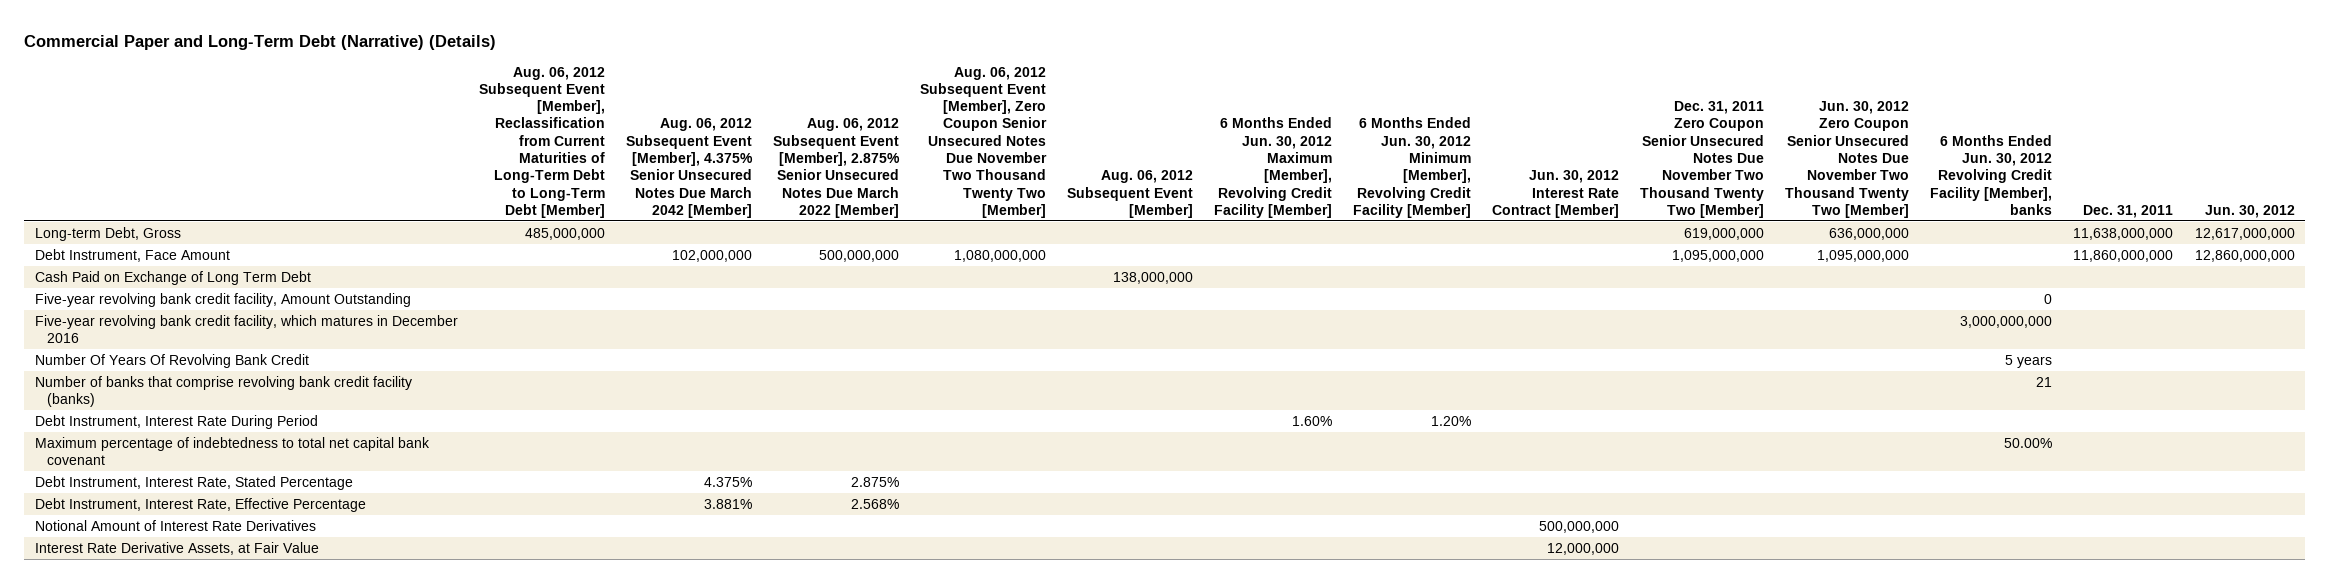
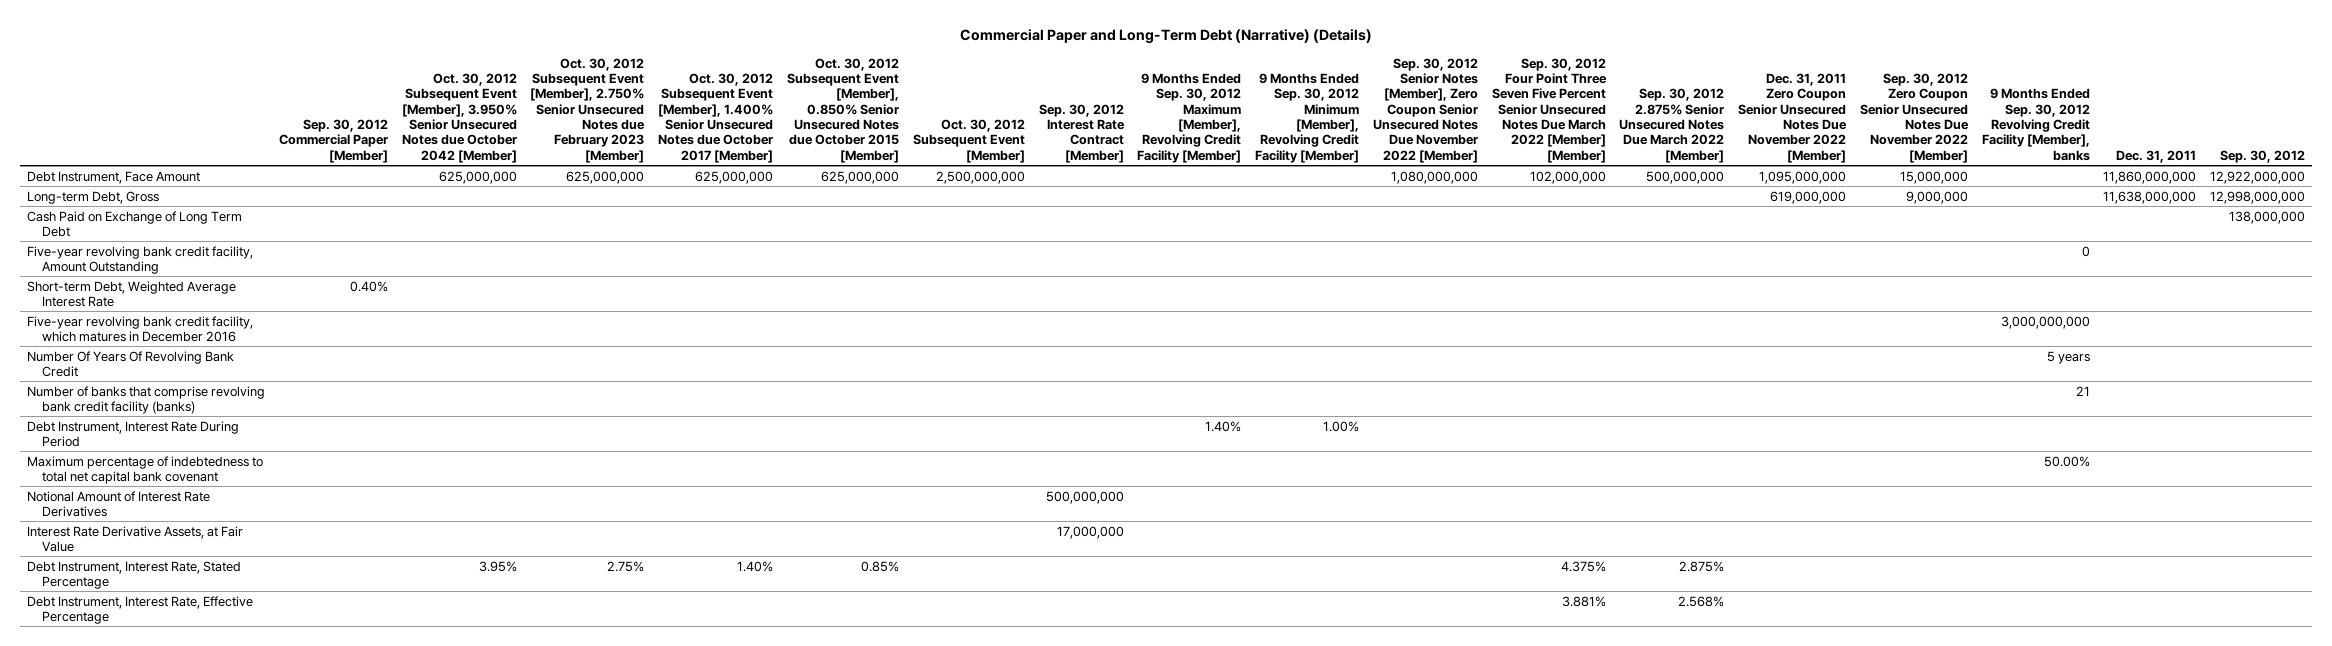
- | Aug. 06, 2012 Subsequent Event [Member], Reclassification from Current Maturities of Long-Term Debt to Long-Term Debt [Member] | Aug. 06, 2012 Subsequent Event [Member], 4.375% Senior Unsecured Notes Due March 2042 [Member] | Aug. 06, 2012 Subsequent Event [Member], 2.875% Senior Unsecured Notes Due March 2022 [Member] | Aug. 06, 2012 Subsequent Event [Member], Zero Coupon Senior Unsecured Notes Due November Two Thousand Twenty Two [Member] | Aug. 06, 2012 Subsequent Event [Member] | 6 Months Ended Jun. 30, 2012 Maximum [Member], Revolving Credit Facility [Member] | 6 Months Ended Jun. 30, 2012 Minimum [Member], Revolving Credit Facility [Member] | Jun. 30, 2012 Interest Rate Contract [Member] | Dec. 31, 2011 Zero Coupon Senior Unsecured Notes Due November Two Thousand Twenty Two [Member] | Jun. 30, 2012 Zero Coupon Senior Unsecured Notes Due November Two Thousand Twenty Two [Member] | 6 Months Ended Jun. 30, 2012 Revolving Credit Facility [Member], banks | Dec. 31, 2011 | Jun. 30, 2012
+ | Sep. 30, 2012 Commercial Paper [Member] | Oct. 30, 2012 Subsequent Event [Member], 3.950% Senior Unsecured Notes due October 2042 [Member] | Oct. 30, 2012 Subsequent Event [Member], 2.750% Senior Unsecured Notes due February 2023 [Member] | Oct. 30, 2012 Subsequent Event [Member], 1.400% Senior Unsecured Notes due October 2017 [Member] | Oct. 30, 2012 Subsequent Event [Member], 0.850% Senior Unsecured Notes due October 2015 [Member] | Oct. 30, 2012 Subsequent Event [Member] | Sep. 30, 2012 Interest Rate Contract [Member] | 9 Months Ended Sep. 30, 2012 Maximum [Member], Revolving Credit Facility [Member] | 9 Months Ended Sep. 30, 2012 Minimum [Member], Revolving Credit Facility [Member] | Sep. 30, 2012 Senior Notes [Member], Zero Coupon Senior Unsecured Notes Due November 2022 [Member] | Sep. 30, 2012 Four Point Three Seven Five Percent Senior Unsecured Notes Due March 2022 [Member] [Member] | Sep. 30, 2012 2.875% Senior Unsecured Notes Due March 2022 [Member] | Dec. 31, 2011 Zero Coupon Senior Unsecured Notes Due November 2022 [Member] | Sep. 30, 2012 Zero Coupon Senior Unsecured Notes Due November 2022 [Member] | 9 Months Ended Sep. 30, 2012 Revolving Credit Facility [Member], banks | Dec. 31, 2011 | Sep. 30, 2012
moved down: Long-term Debt, Gross | | | | | | | | | | | | | 619,000,000 | 9,000,000 | | 11,638,000,000 | 12,998,000,000
+ Short-term Debt, Weighted Average Interest Rate | 0.40% | | | | | | | | | | | | | | | |
moved down: Debt Instrument, Interest Rate, Stated Percentage | | 3.95% | 2.75% | 1.40% | 0.85% | | | | | | 4.375% | 2.875% | | | | |
moved down: Debt Instrument, Interest Rate, Effective Percentage | | | | | | | | | | | 3.881% | 2.568% | | | | |

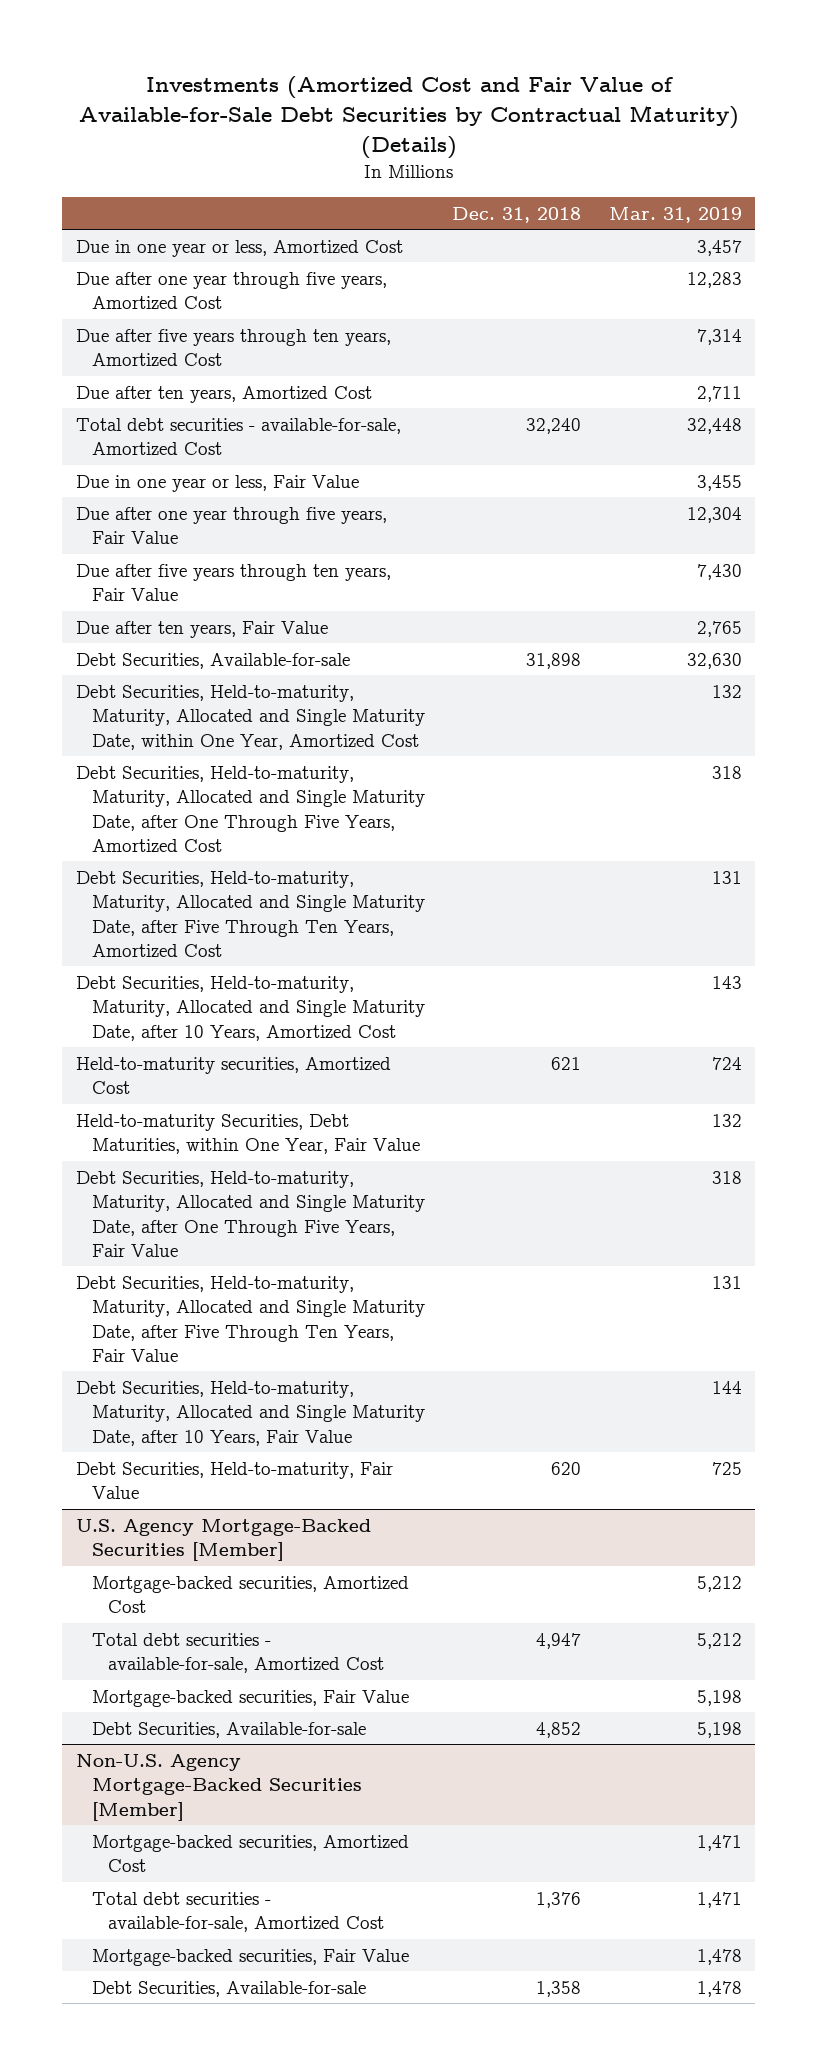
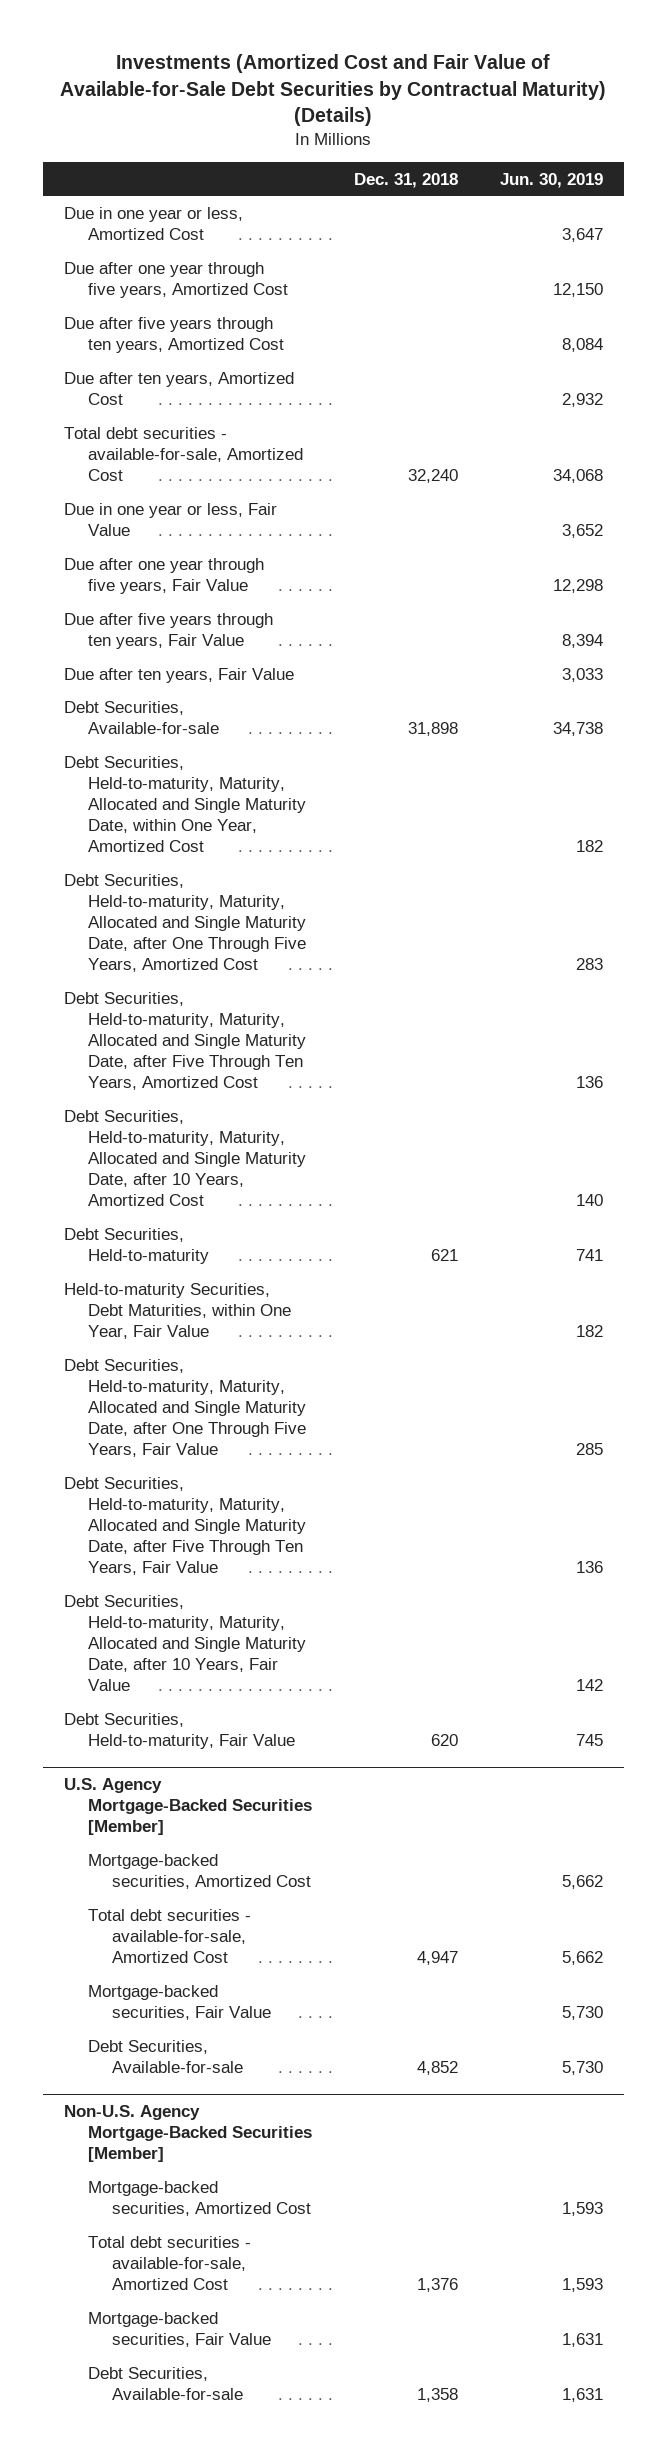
- | Dec. 31, 2018 | Mar. 31, 2019
+ | Dec. 31, 2018 | Jun. 30, 2019
- Held-to-maturity securities, Amortized Cost | 621 | 724
+ Debt Securities, Held-to-maturity | 621 | 741

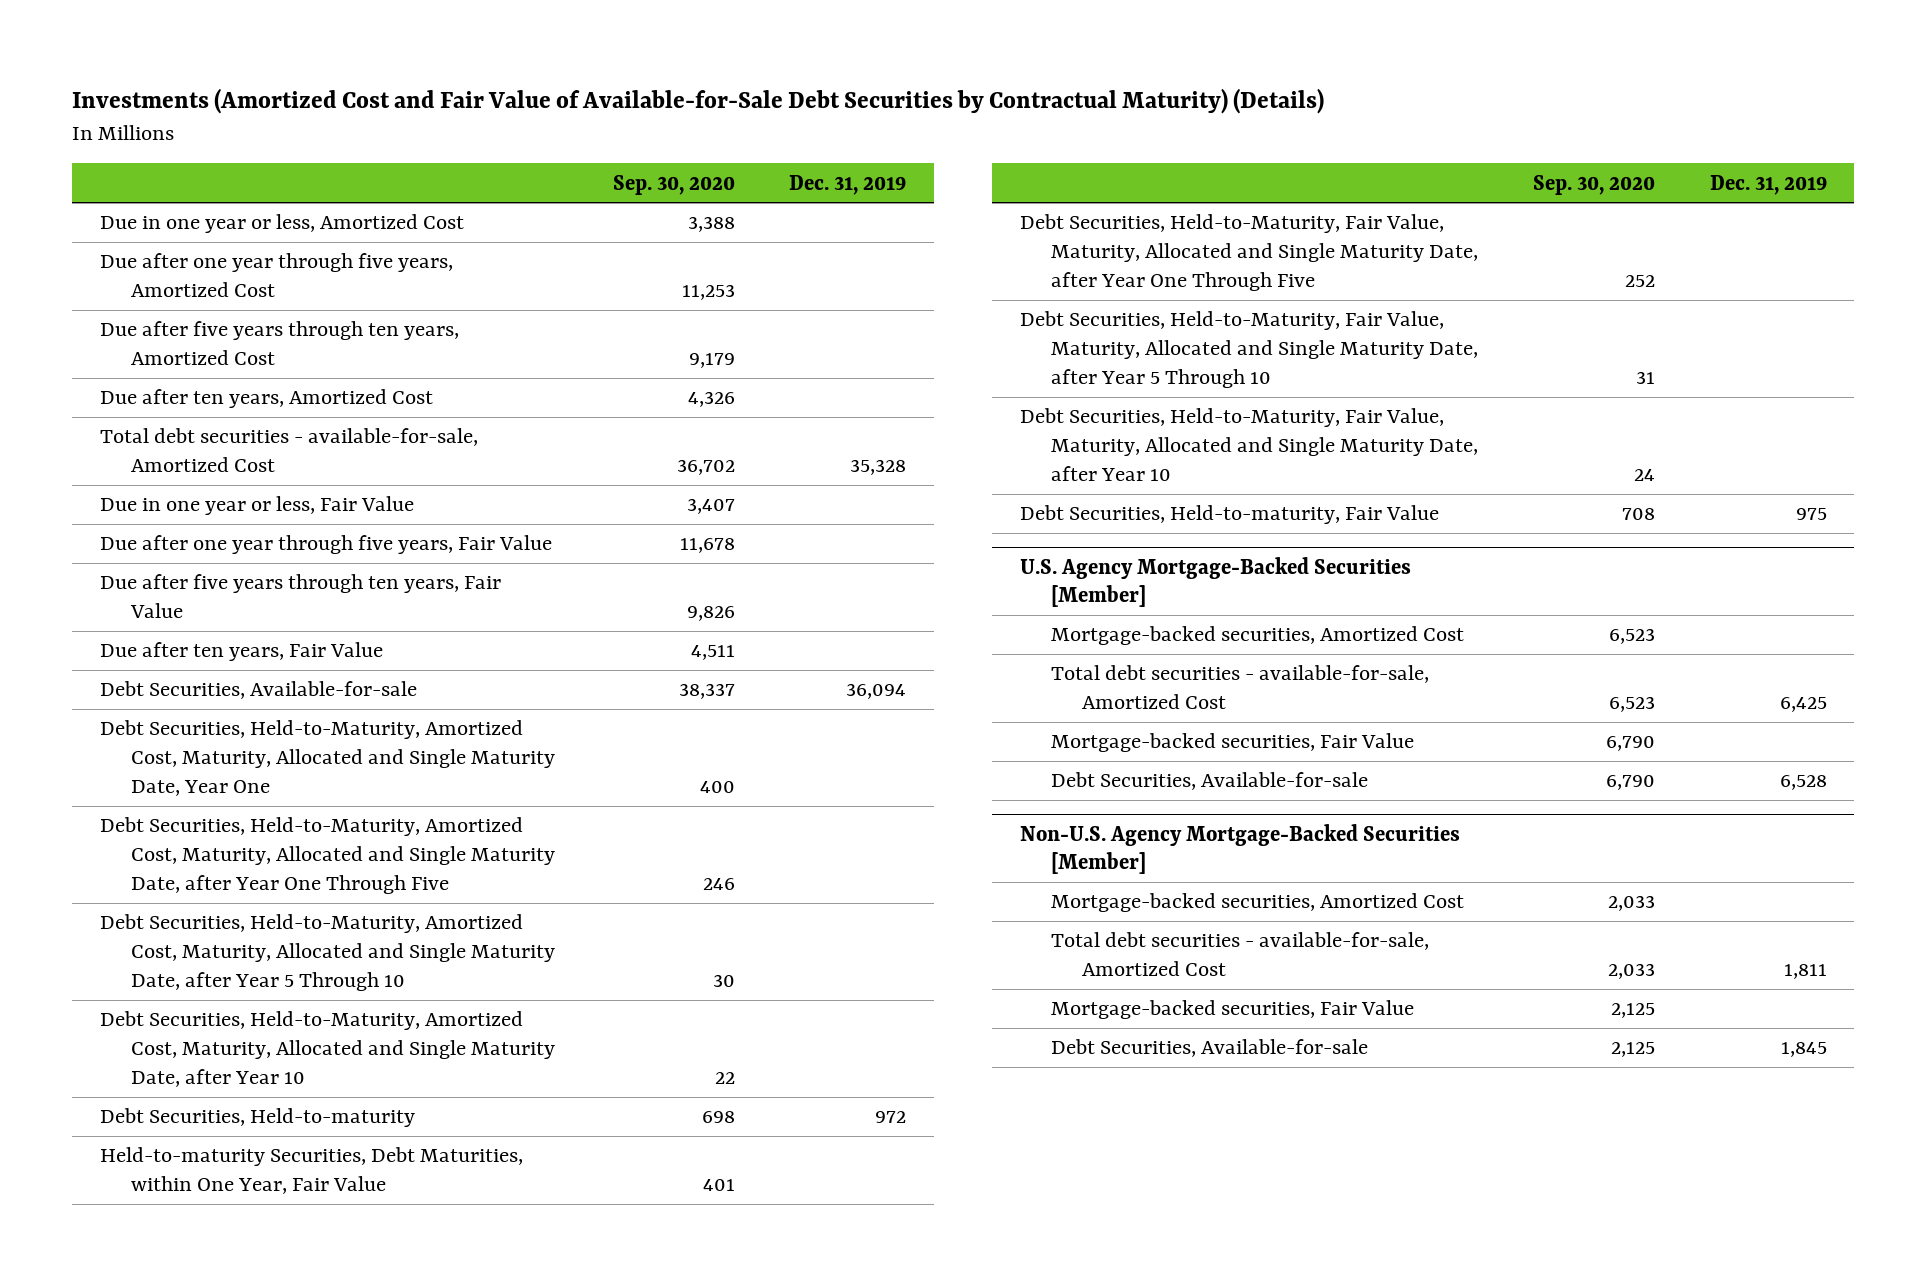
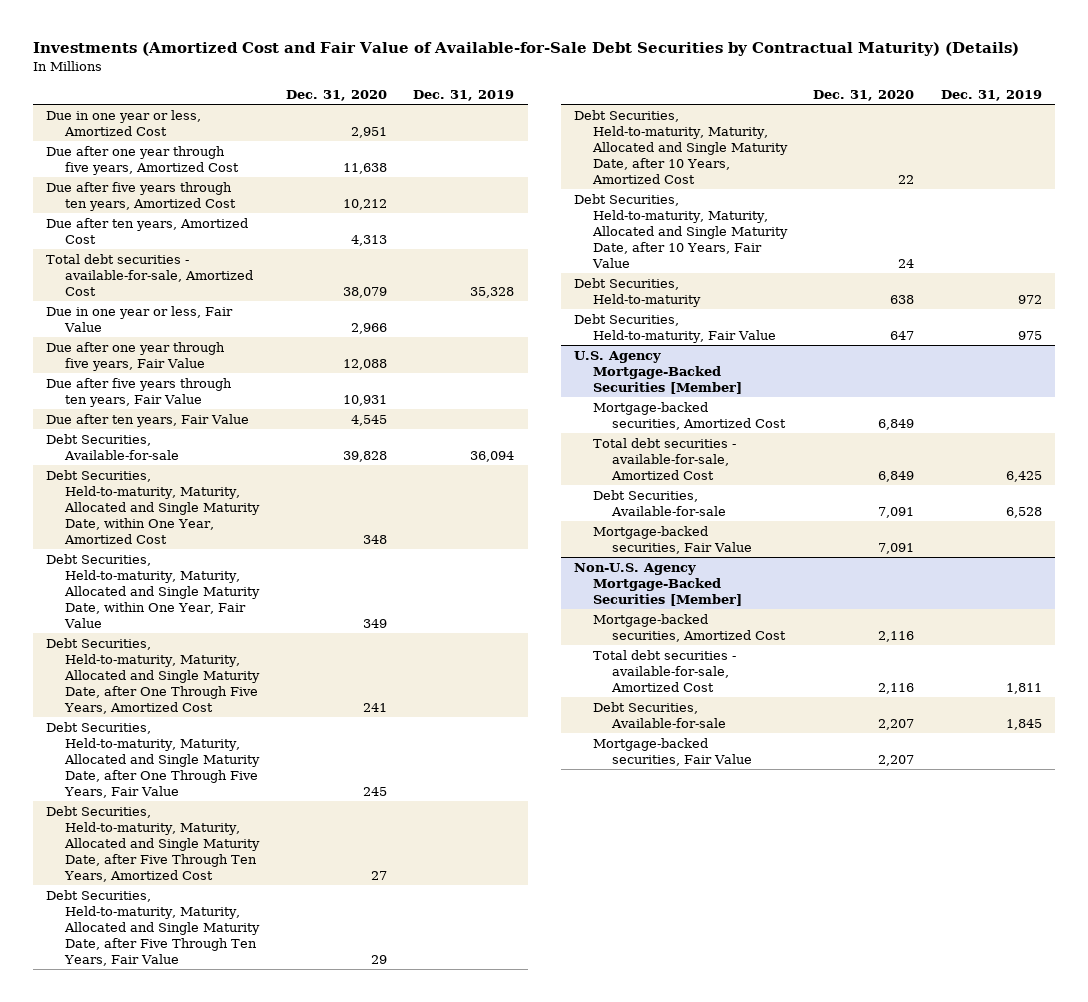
- | Sep. 30, 2020 | Dec. 31, 2019
+ | Dec. 31, 2020 | Dec. 31, 2019
- Debt Securities, Held-to-Maturity, Amortized Cost, Maturity, Allocated and Single Maturity Date, Year One | 400 |
- Debt Securities, Held-to-Maturity, Amortized Cost, Maturity, Allocated and Single Maturity Date, after Year One Through Five | 246 |
- Debt Securities, Held-to-Maturity, Amortized Cost, Maturity, Allocated and Single Maturity Date, after Year 5 Through 10 | 30 |
- Debt Securities, Held-to-Maturity, Amortized Cost, Maturity, Allocated and Single Maturity Date, after Year 10 | 22 |
+ Debt Securities, Held-to-maturity, Maturity, Allocated and Single Maturity Date, within One Year, Amortized Cost | 348 |
+ Debt Securities, Held-to-maturity, Maturity, Allocated and Single Maturity Date, within One Year, Fair Value | 349 |
+ Debt Securities, Held-to-maturity, Maturity, Allocated and Single Maturity Date, after One Through Five Years, Amortized Cost | 241 |
+ Debt Securities, Held-to-maturity, Maturity, Allocated and Single Maturity Date, after One Through Five Years, Fair Value | 245 |
+ Debt Securities, Held-to-maturity, Maturity, Allocated and Single Maturity Date, after Five Through Ten Years, Amortized Cost | 27 |
+ Debt Securities, Held-to-maturity, Maturity, Allocated and Single Maturity Date, after Five Through Ten Years, Fair Value | 29 |
+ Debt Securities, Held-to-maturity, Maturity, Allocated and Single Maturity Date, after 10 Years, Amortized Cost | 22 |
+ Debt Securities, Held-to-maturity, Maturity, Allocated and Single Maturity Date, after 10 Years, Fair Value | 24 |
- Held-to-maturity Securities, Debt Maturities, within One Year, Fair Value | 401 |
- Debt Securities, Held-to-Maturity, Fair Value, Maturity, Allocated and Single Maturity Date, after Year One Through Five | 252 |
- Debt Securities, Held-to-Maturity, Fair Value, Maturity, Allocated and Single Maturity Date, after Year 5 Through 10 | 31 |
- Debt Securities, Held-to-Maturity, Fair Value, Maturity, Allocated and Single Maturity Date, after Year 10 | 24 |
@ U.S. Agency Mortgage-Backed Securities [Member]
moved down: Mortgage-backed securities, Fair Value | 7,091 |
@ Non-U.S. Agency Mortgage-Backed Securities [Member]
moved down: Mortgage-backed securities, Fair Value | 2,207 |

